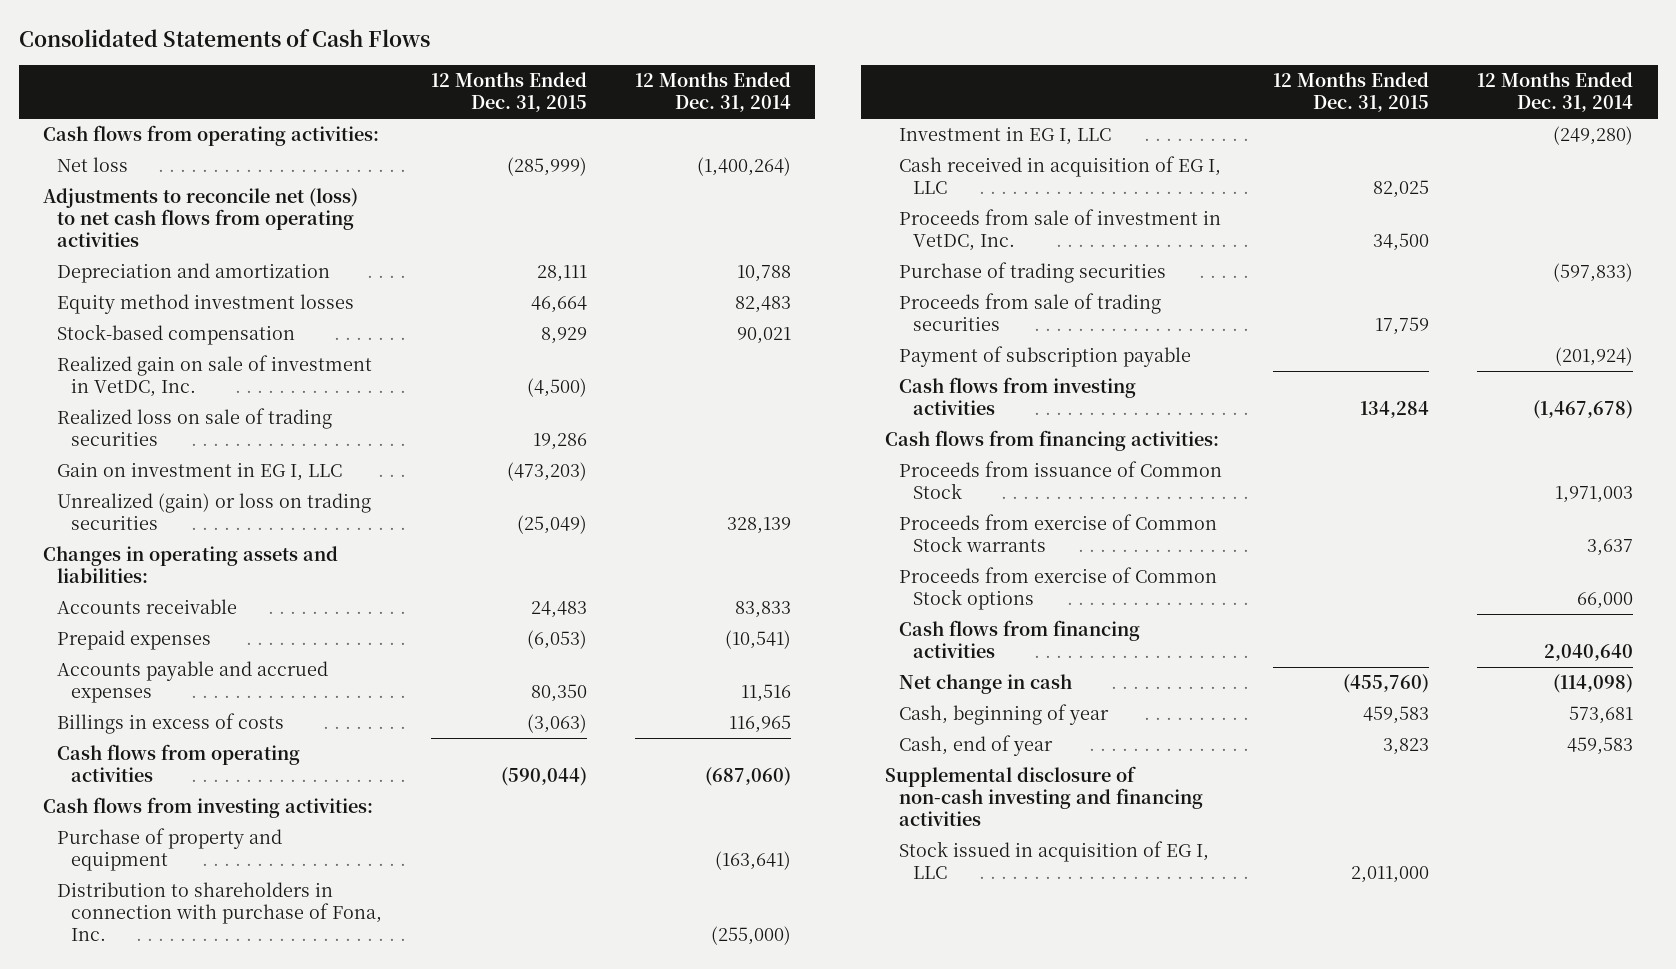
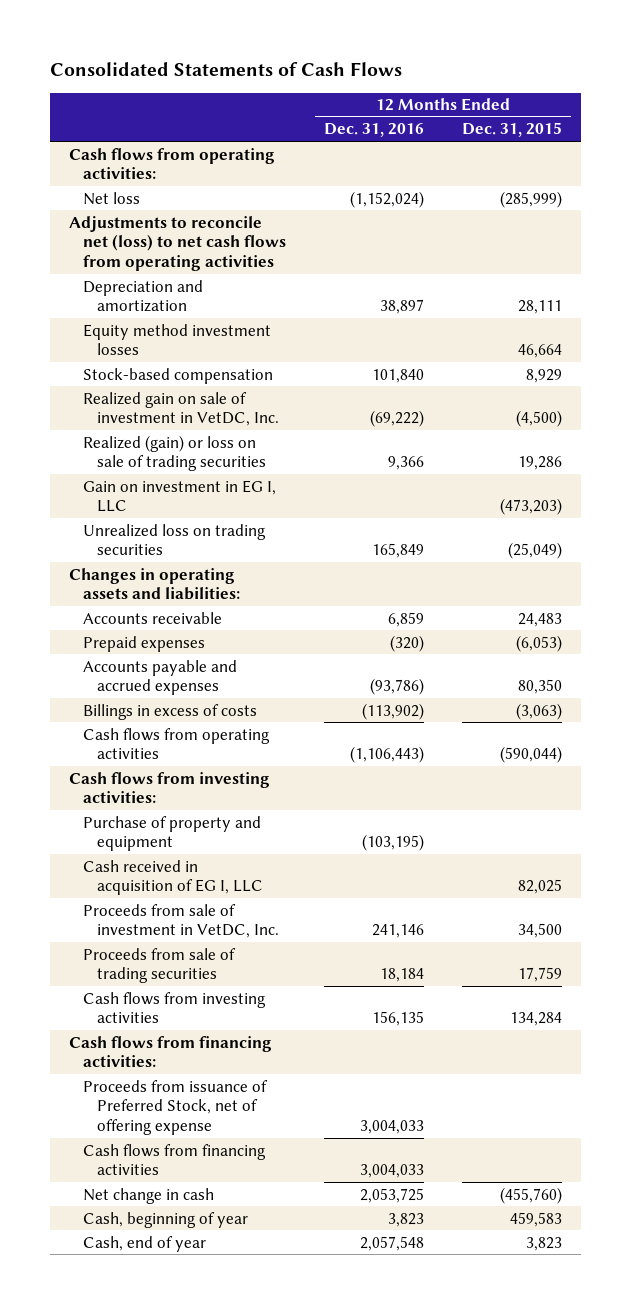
- | 12 Months Ended Dec. 31, 2015 | 12 Months Ended Dec. 31, 2014
+ | 12 Months Ended Dec. 31, 2016 | 12 Months Ended Dec. 31, 2015
- Realized loss on sale of trading securities | 19,286 |
+ Realized (gain) or loss on sale of trading securities | 9,366 | 19,286
- Unrealized (gain) or loss on trading securities | (25,049) | 328,139
+ Unrealized loss on trading securities | 165,849 | (25,049)
- Distribution to shareholders in connection with purchase of Fona, Inc. | | (255,000)
- Investment in EG I, LLC | | (249,280)
- Purchase of trading securities | | (597,833)
- Payment of subscription payable | | (201,924)
- Proceeds from issuance of Common Stock | | 1,971,003
- Proceeds from exercise of Common Stock warrants | | 3,637
- Proceeds from exercise of Common Stock options | | 66,000
+ Proceeds from issuance of Preferred Stock, net of offering expense | 3,004,033 |
- Supplemental disclosure of non-cash investing and financing activities
- Stock issued in acquisition of EG I, LLC | 2,011,000 |

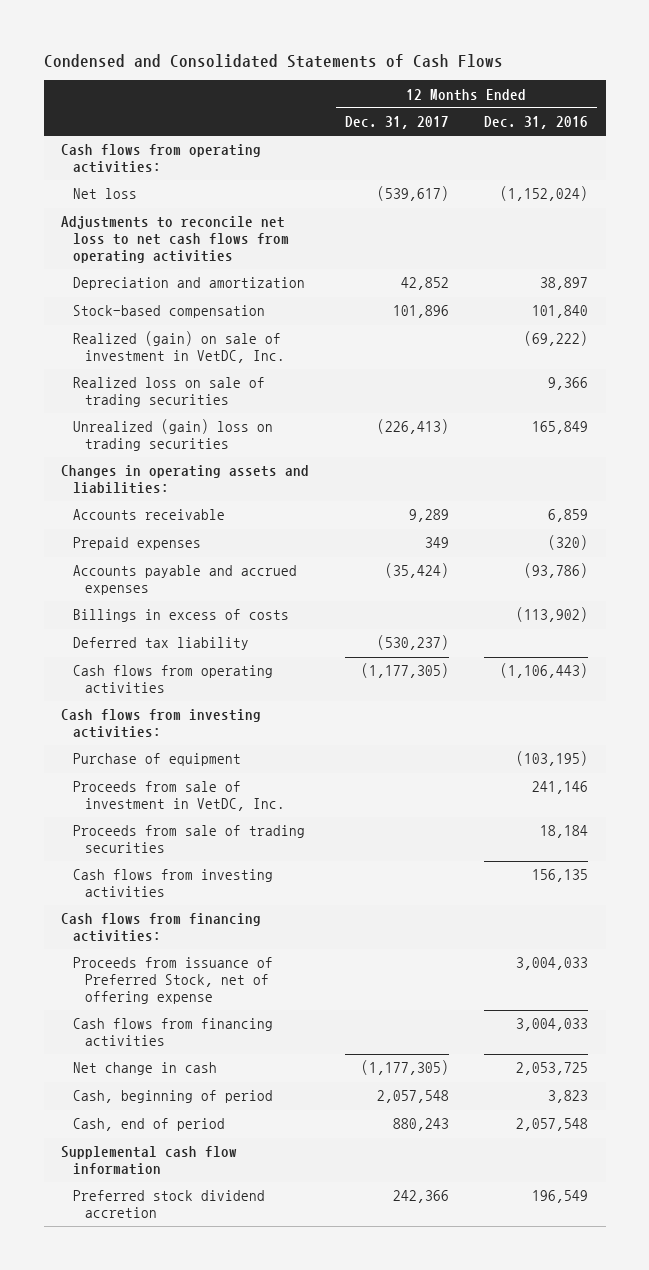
- Consolidated Statements of Cash Flows
+ Condensed and Consolidated Statements of Cash Flows
- | 12 Months Ended Dec. 31, 2016 | 12 Months Ended Dec. 31, 2015
+ | 12 Months Ended Dec. 31, 2017 | 12 Months Ended Dec. 31, 2016
- Adjustments to reconcile net (loss) to net cash flows from operating activities
+ Adjustments to reconcile net loss to net cash flows from operating activities
- Equity method investment losses | | 46,664
- Realized gain on sale of investment in VetDC, Inc. | (69,222) | (4,500)
- Realized (gain) or loss on sale of trading securities | 9,366 | 19,286
- Gain on investment in EG I, LLC | | (473,203)
- Unrealized loss on trading securities | 165,849 | (25,049)
+ Realized (gain) on sale of investment in VetDC, Inc. | | (69,222)
+ Realized loss on sale of trading securities | | 9,366
+ Unrealized (gain) loss on trading securities | (226,413) | 165,849
+ Deferred tax liability | (530,237) |
- Purchase of property and equipment | (103,195) |
- Cash received in acquisition of EG I, LLC | | 82,025
+ Purchase of equipment | | (103,195)
- Cash, beginning of year | 3,823 | 459,583
- Cash, end of year | 2,057,548 | 3,823
+ Cash, beginning of period | 2,057,548 | 3,823
+ Cash, end of period | 880,243 | 2,057,548
+ Supplemental cash flow information
+ Preferred stock dividend accretion | 242,366 | 196,549

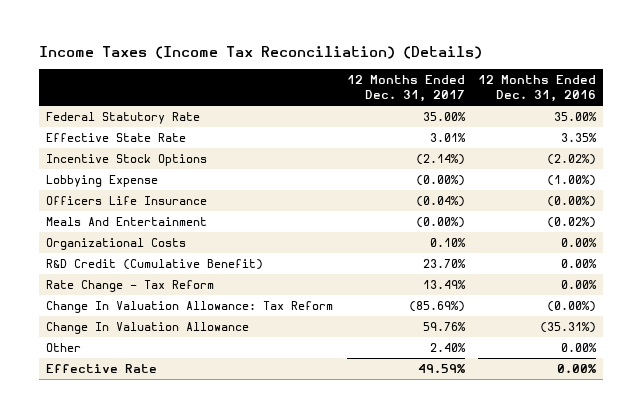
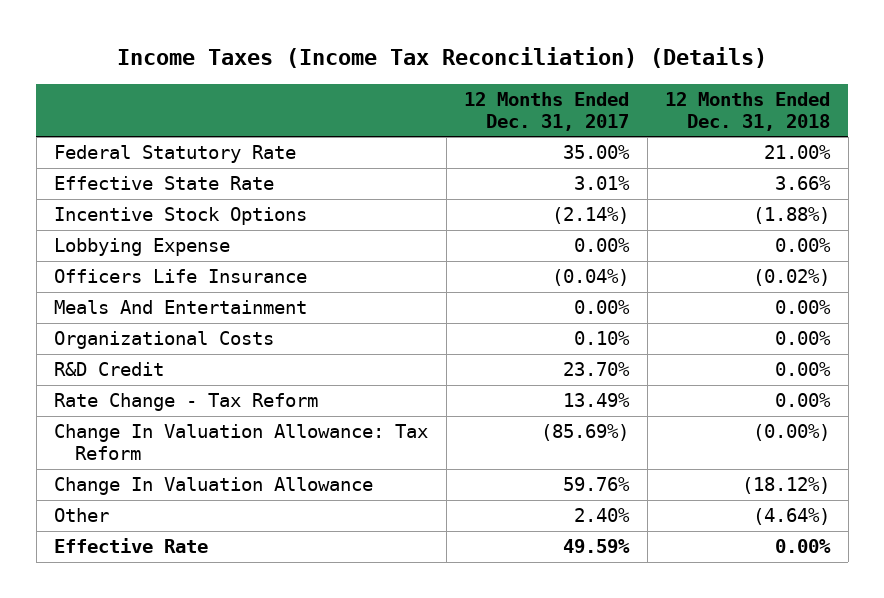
- | 12 Months Ended Dec. 31, 2017 | 12 Months Ended Dec. 31, 2016
+ | 12 Months Ended Dec. 31, 2017 | 12 Months Ended Dec. 31, 2018
- Lobbying Expense | (0.00%) | (1.00%)
+ Lobbying Expense | 0.00% | 0.00%
- Meals And Entertainment | (0.00%) | (0.02%)
+ Meals And Entertainment | 0.00% | 0.00%
- R&D Credit (Cumulative Benefit) | 23.70% | 0.00%
+ R&D Credit | 23.70% | 0.00%

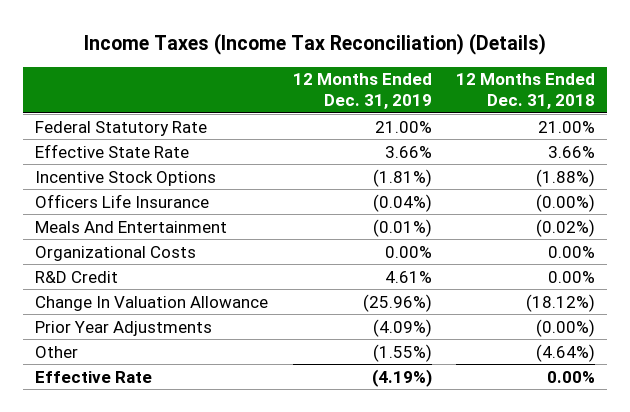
- | 12 Months Ended Dec. 31, 2017 | 12 Months Ended Dec. 31, 2018
+ | 12 Months Ended Dec. 31, 2019 | 12 Months Ended Dec. 31, 2018
- Lobbying Expense | 0.00% | 0.00%
- Officers Life Insurance | (0.04%) | (0.02%)
- Meals And Entertainment | 0.00% | 0.00%
+ Officers Life Insurance | (0.04%) | (0.00%)
+ Meals And Entertainment | (0.01%) | (0.02%)
- Rate Change - Tax Reform | 13.49% | 0.00%
- Change In Valuation Allowance: Tax Reform | (85.69%) | (0.00%)
+ Prior Year Adjustments | (4.09%) | (0.00%)

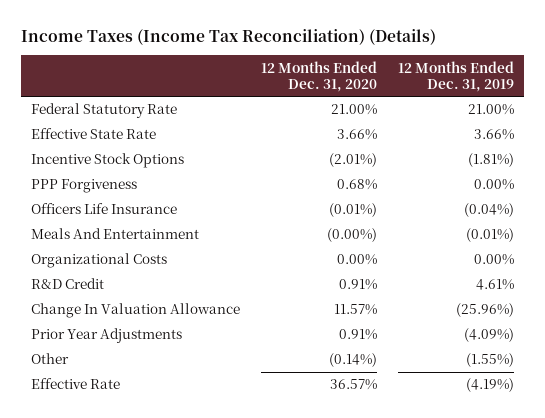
- | 12 Months Ended Dec. 31, 2019 | 12 Months Ended Dec. 31, 2018
+ | 12 Months Ended Dec. 31, 2020 | 12 Months Ended Dec. 31, 2019
+ PPP Forgiveness | 0.68% | 0.00%

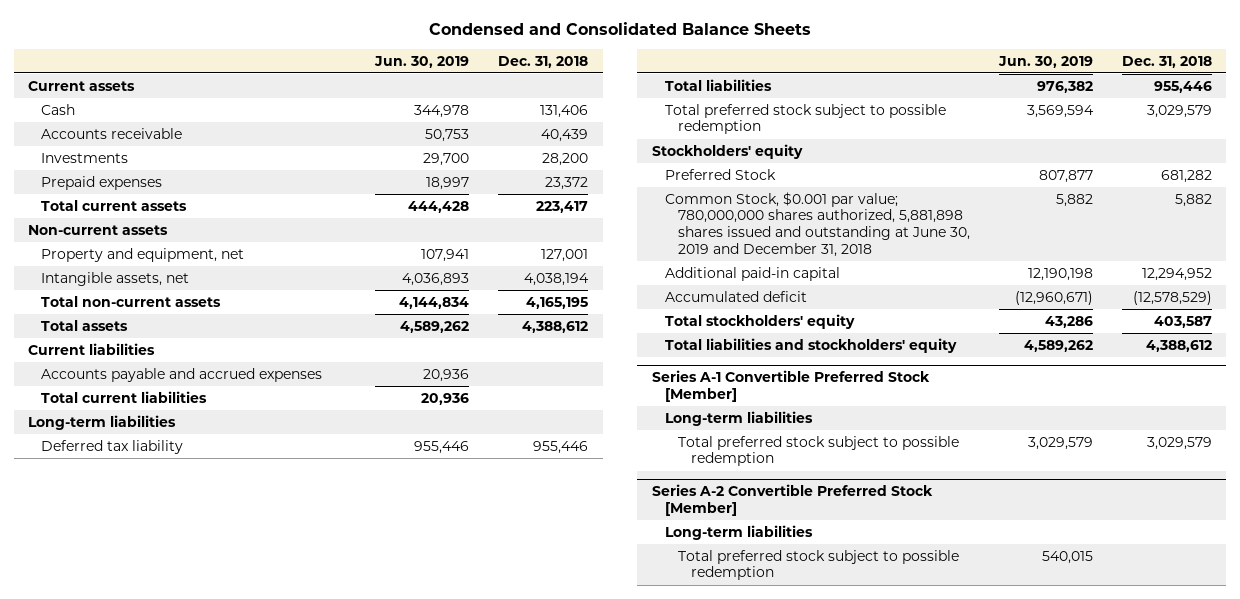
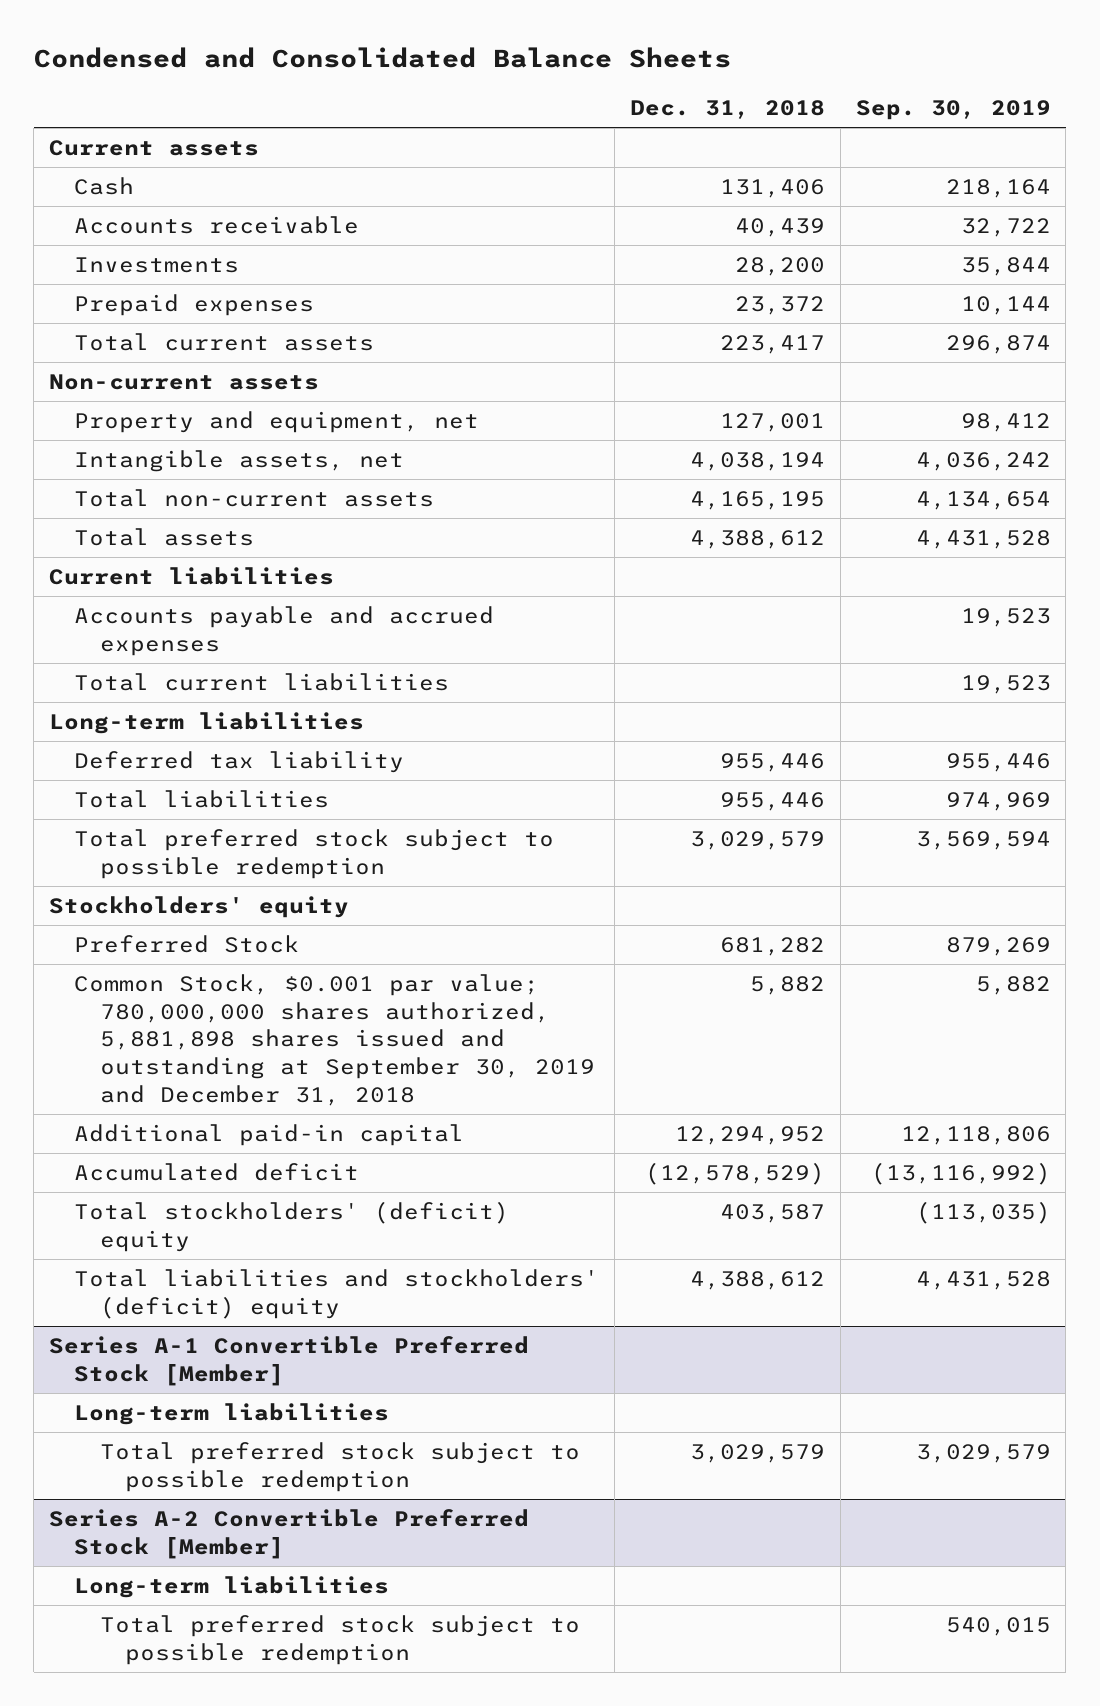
- | Jun. 30, 2019 | Dec. 31, 2018
+ | Dec. 31, 2018 | Sep. 30, 2019
- Common Stock, $0.001 par value; 780,000,000 shares authorized, 5,881,898 shares issued and outstanding at June 30, 2019 and December 31, 2018 | 5,882 | 5,882
+ Common Stock, $0.001 par value; 780,000,000 shares authorized, 5,881,898 shares issued and outstanding at September 30, 2019 and December 31, 2018 | 5,882 | 5,882
- Total stockholders' equity | 43,286 | 403,587
- Total liabilities and stockholders' equity | 4,589,262 | 4,388,612
+ Total stockholders' (deficit) equity | 403,587 | (113,035)
+ Total liabilities and stockholders' (deficit) equity | 4,388,612 | 4,431,528

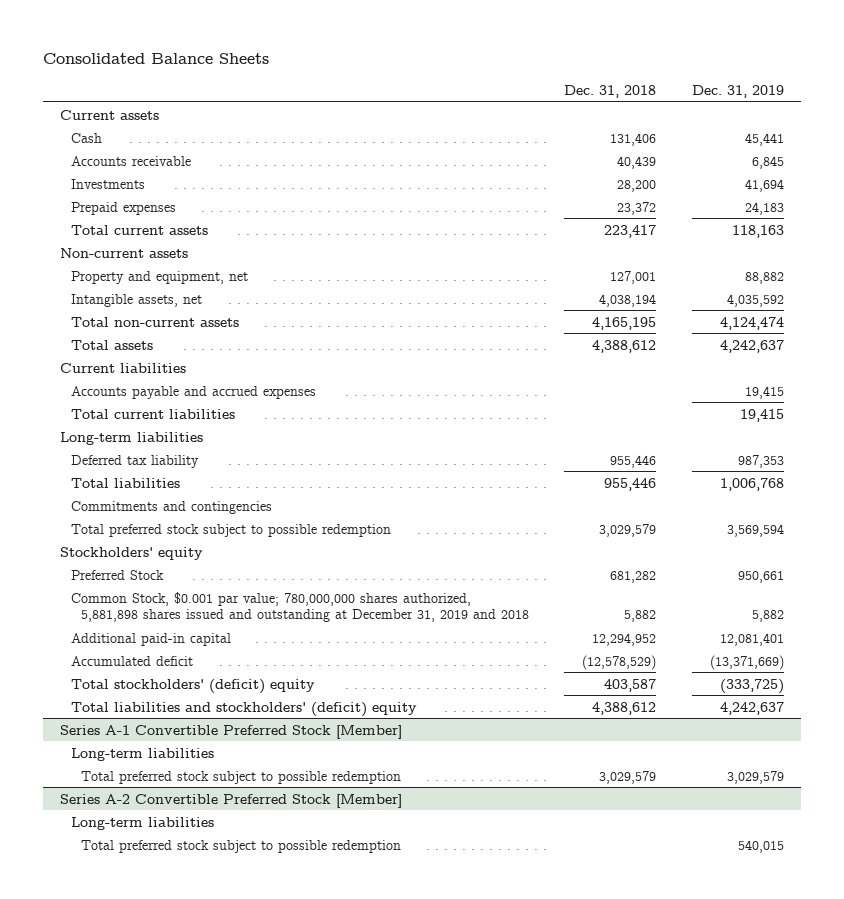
- Condensed and Consolidated Balance Sheets
+ Consolidated Balance Sheets
- | Dec. 31, 2018 | Sep. 30, 2019
+ | Dec. 31, 2018 | Dec. 31, 2019
+ Commitments and contingencies
- Common Stock, $0.001 par value; 780,000,000 shares authorized, 5,881,898 shares issued and outstanding at September 30, 2019 and December 31, 2018 | 5,882 | 5,882
+ Common Stock, $0.001 par value; 780,000,000 shares authorized, 5,881,898 shares issued and outstanding at December 31, 2019 and 2018 | 5,882 | 5,882

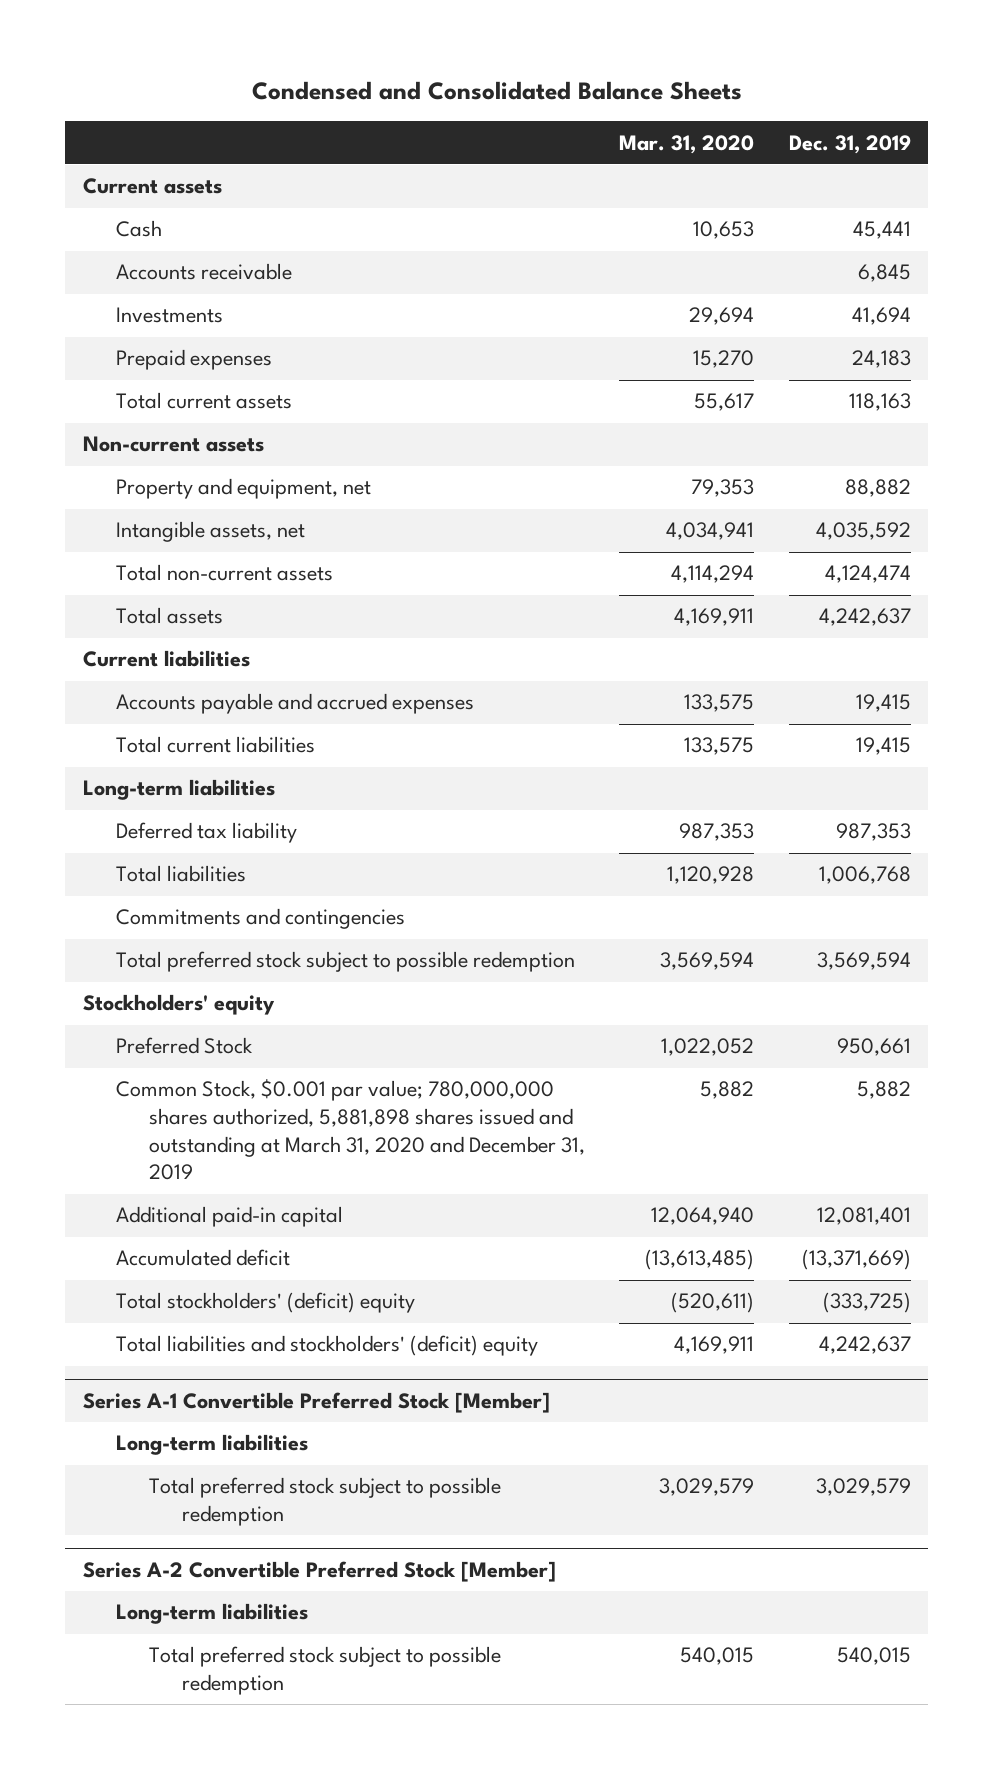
- Consolidated Balance Sheets
+ Condensed and Consolidated Balance Sheets
- | Dec. 31, 2018 | Dec. 31, 2019
+ | Mar. 31, 2020 | Dec. 31, 2019
- Common Stock, $0.001 par value; 780,000,000 shares authorized, 5,881,898 shares issued and outstanding at December 31, 2019 and 2018 | 5,882 | 5,882
+ Common Stock, $0.001 par value; 780,000,000 shares authorized, 5,881,898 shares issued and outstanding at March 31, 2020 and December 31, 2019 | 5,882 | 5,882

